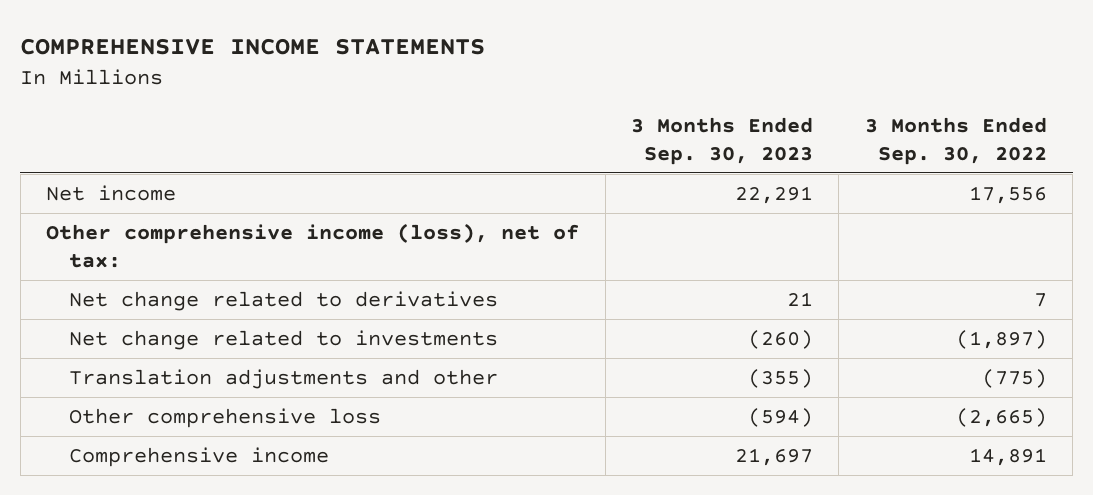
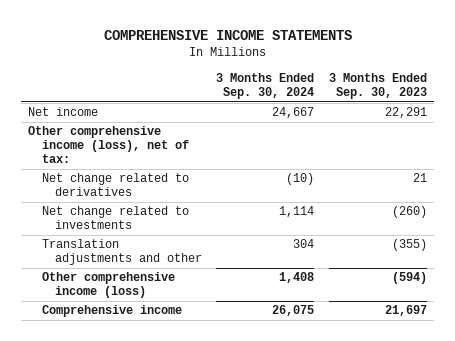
- | 3 Months Ended Sep. 30, 2023 | 3 Months Ended Sep. 30, 2022
+ | 3 Months Ended Sep. 30, 2024 | 3 Months Ended Sep. 30, 2023
- Other comprehensive loss | (594) | (2,665)
+ Other comprehensive income (loss) | 1,408 | (594)

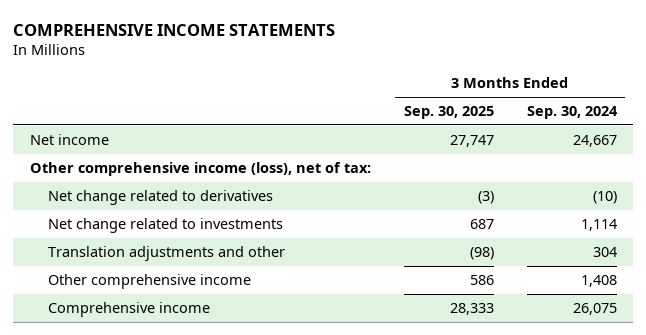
- | 3 Months Ended Sep. 30, 2024 | 3 Months Ended Sep. 30, 2023
+ | 3 Months Ended Sep. 30, 2025 | 3 Months Ended Sep. 30, 2024
- Other comprehensive income (loss) | 1,408 | (594)
+ Other comprehensive income | 586 | 1,408

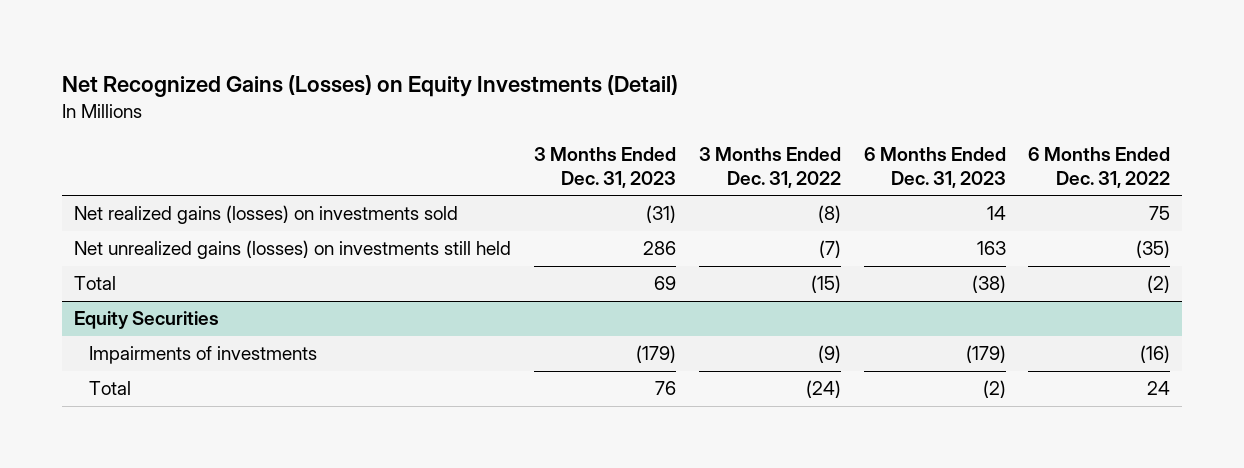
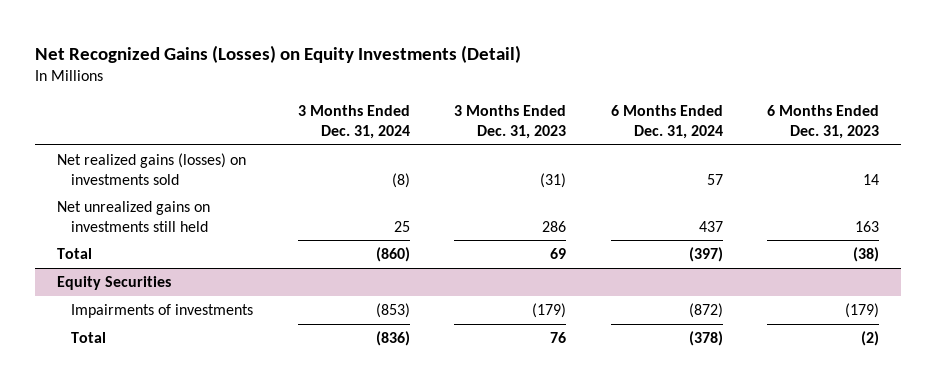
- | 3 Months Ended Dec. 31, 2023 | 3 Months Ended Dec. 31, 2022 | 6 Months Ended Dec. 31, 2023 | 6 Months Ended Dec. 31, 2022
+ | 3 Months Ended Dec. 31, 2024 | 3 Months Ended Dec. 31, 2023 | 6 Months Ended Dec. 31, 2024 | 6 Months Ended Dec. 31, 2023
- Net unrealized gains (losses) on investments still held | 286 | (7) | 163 | (35)
+ Net unrealized gains on investments still held | 25 | 286 | 437 | 163

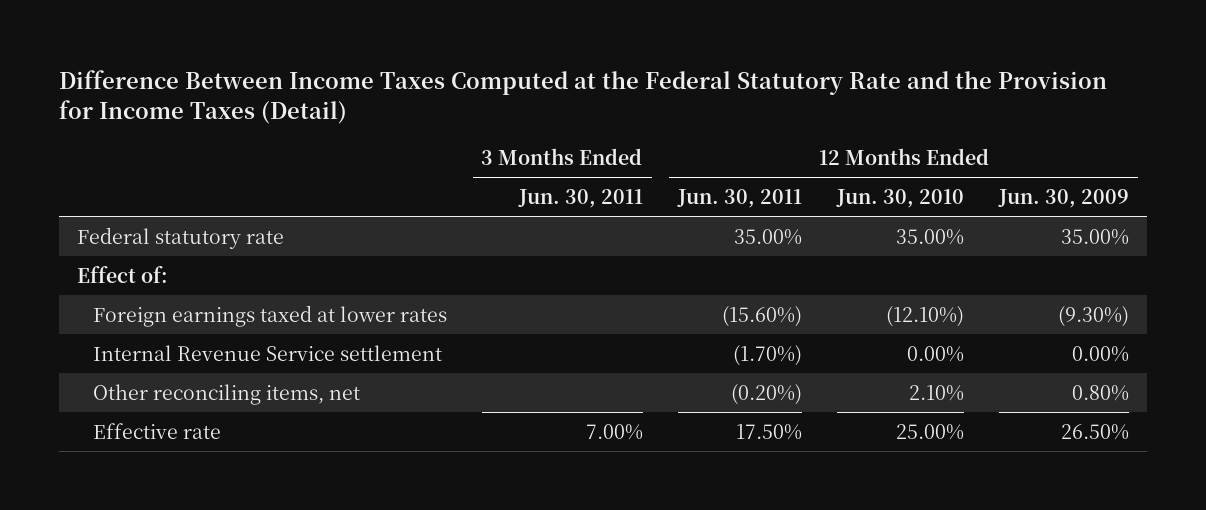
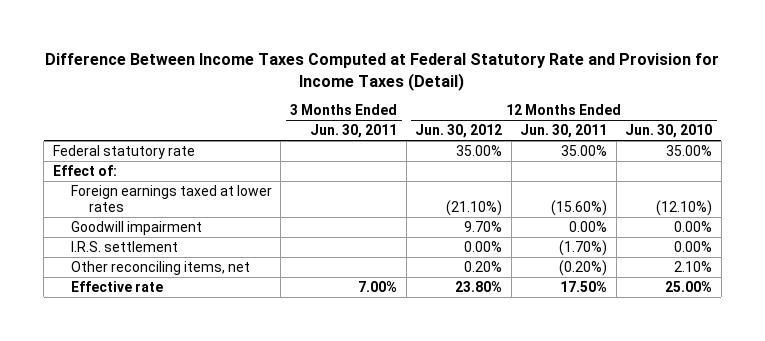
- Difference Between Income Taxes Computed at the Federal Statutory Rate and the Provision for Income Taxes (Detail)
+ Difference Between Income Taxes Computed at Federal Statutory Rate and Provision for Income Taxes (Detail)
- | 3 Months Ended Jun. 30, 2011 | 12 Months Ended Jun. 30, 2011 | 12 Months Ended Jun. 30, 2010 | 12 Months Ended Jun. 30, 2009
+ | 3 Months Ended Jun. 30, 2011 | 12 Months Ended Jun. 30, 2012 | 12 Months Ended Jun. 30, 2011 | 12 Months Ended Jun. 30, 2010
- Internal Revenue Service settlement | | (1.70%) | 0.00% | 0.00%
+ Goodwill impairment | | 9.70% | 0.00% | 0.00%
+ I.R.S. settlement | | 0.00% | (1.70%) | 0.00%

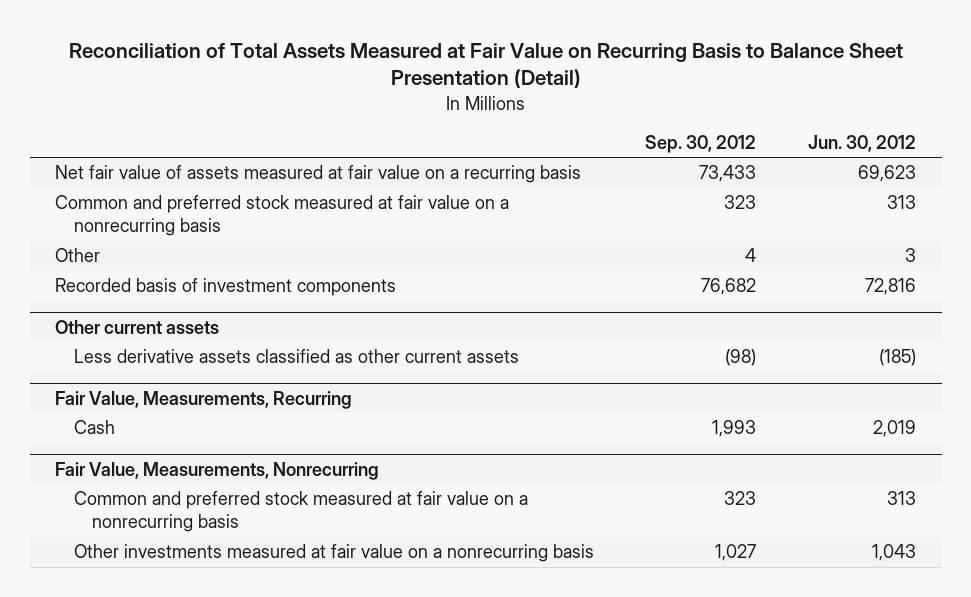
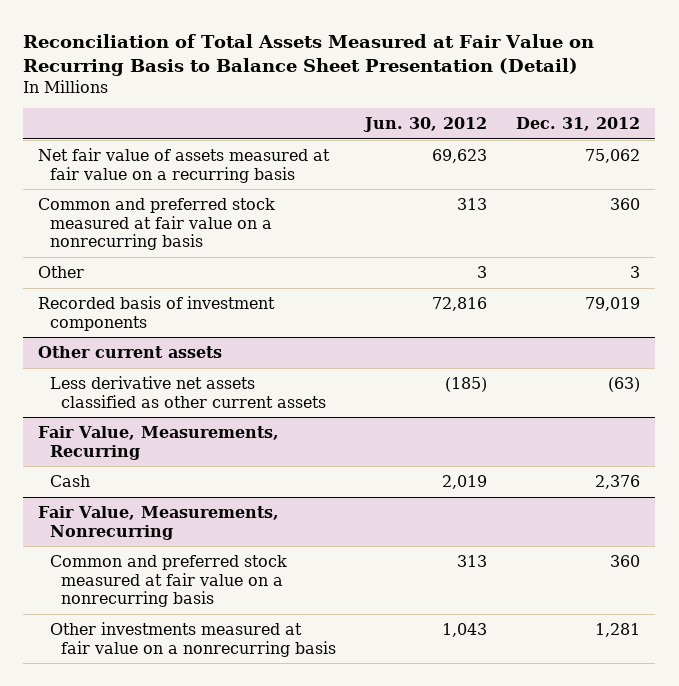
- | Sep. 30, 2012 | Jun. 30, 2012
+ | Jun. 30, 2012 | Dec. 31, 2012
@ Other current assets
- Less derivative assets classified as other current assets | (98) | (185)
+ Less derivative net assets classified as other current assets | (185) | (63)

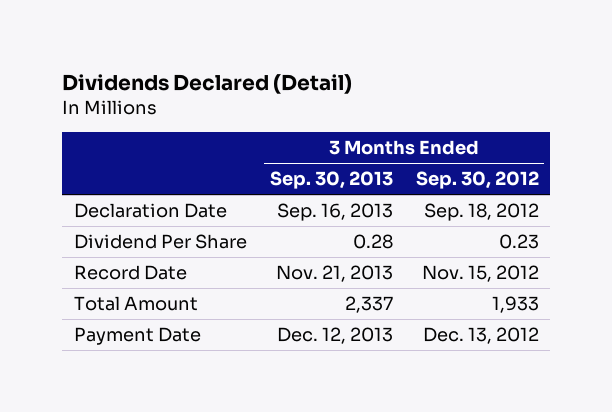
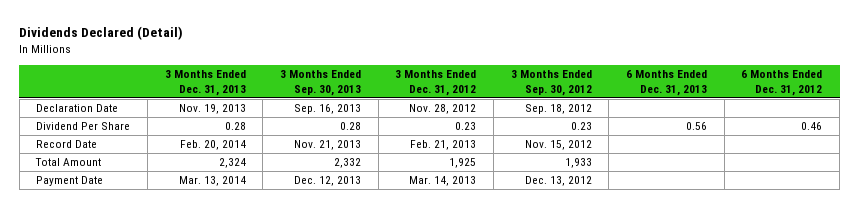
- | 3 Months Ended Sep. 30, 2013 | 3 Months Ended Sep. 30, 2012
+ | 3 Months Ended Dec. 31, 2013 | 3 Months Ended Sep. 30, 2013 | 3 Months Ended Dec. 31, 2012 | 3 Months Ended Sep. 30, 2012 | 6 Months Ended Dec. 31, 2013 | 6 Months Ended Dec. 31, 2012
- Total Amount | 2,337 | 1,933
+ Total Amount | 2,324 | 2,332 | 1,925 | 1,933 | |

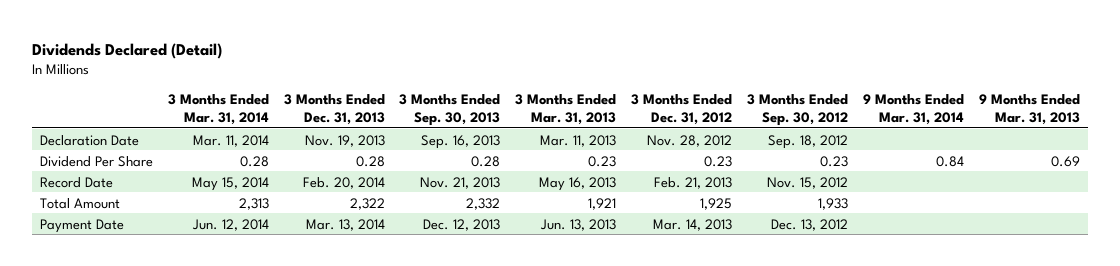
- | 3 Months Ended Dec. 31, 2013 | 3 Months Ended Sep. 30, 2013 | 3 Months Ended Dec. 31, 2012 | 3 Months Ended Sep. 30, 2012 | 6 Months Ended Dec. 31, 2013 | 6 Months Ended Dec. 31, 2012
+ | 3 Months Ended Mar. 31, 2014 | 3 Months Ended Dec. 31, 2013 | 3 Months Ended Sep. 30, 2013 | 3 Months Ended Mar. 31, 2013 | 3 Months Ended Dec. 31, 2012 | 3 Months Ended Sep. 30, 2012 | 9 Months Ended Mar. 31, 2014 | 9 Months Ended Mar. 31, 2013
- Total Amount | 2,324 | 2,332 | 1,925 | 1,933 | |
+ Total Amount | 2,313 | 2,322 | 2,332 | 1,921 | 1,925 | 1,933 | |

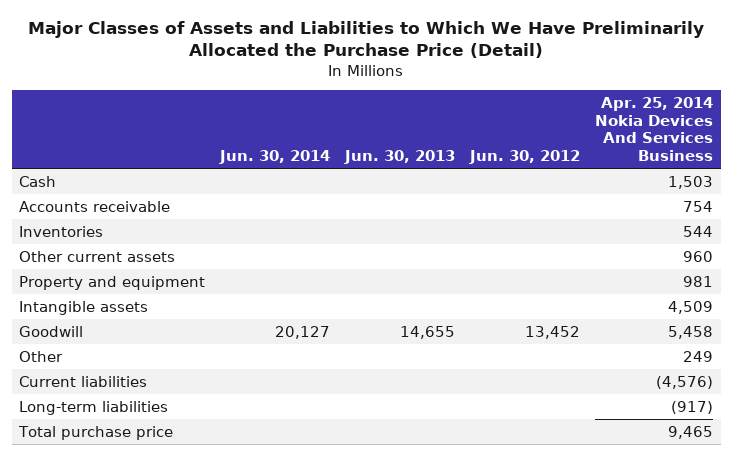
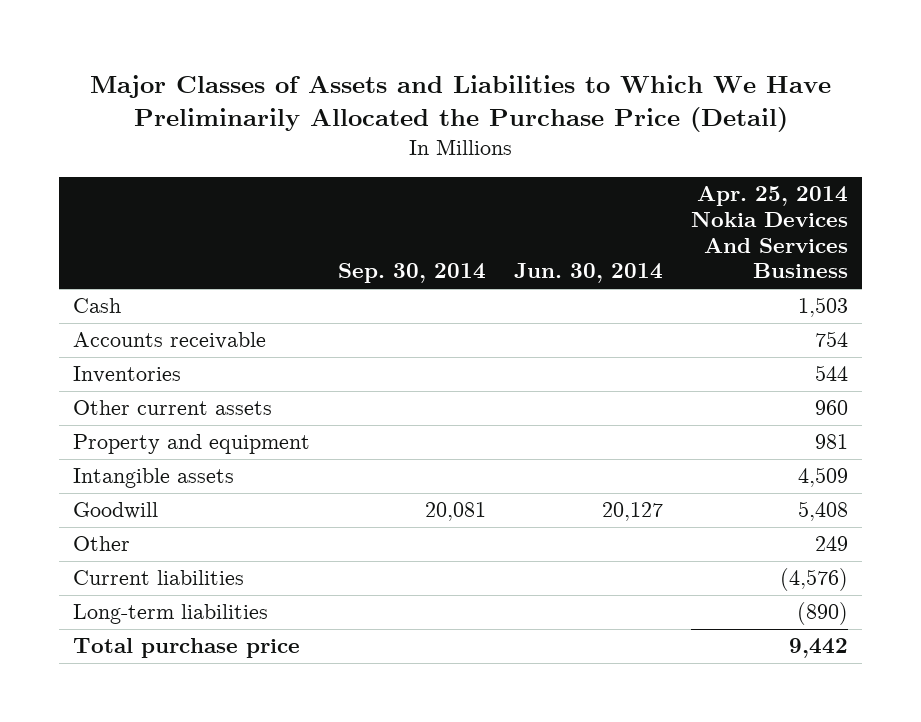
- | Jun. 30, 2014 | Jun. 30, 2013 | Jun. 30, 2012 | Apr. 25, 2014 Nokia Devices And Services Business
+ | Sep. 30, 2014 | Jun. 30, 2014 | Apr. 25, 2014 Nokia Devices And Services Business
- Goodwill | 20,127 | 14,655 | 13,452 | 5,458
+ Goodwill | 20,081 | 20,127 | 5,408
- Long-term liabilities | | | | (917)
- Total purchase price | | | | 9,465
+ Long-term liabilities | | | (890)
+ Total purchase price | | | 9,442

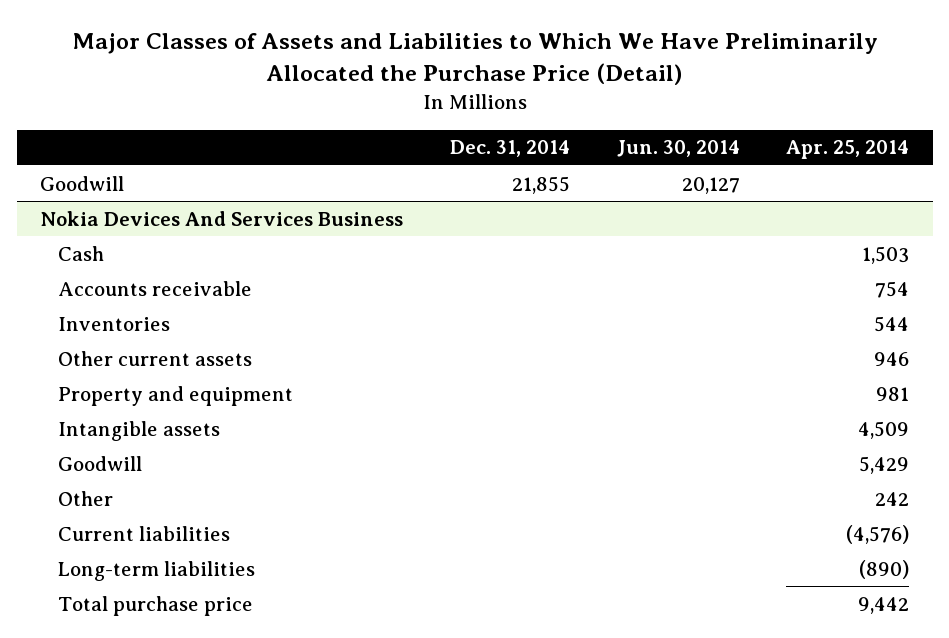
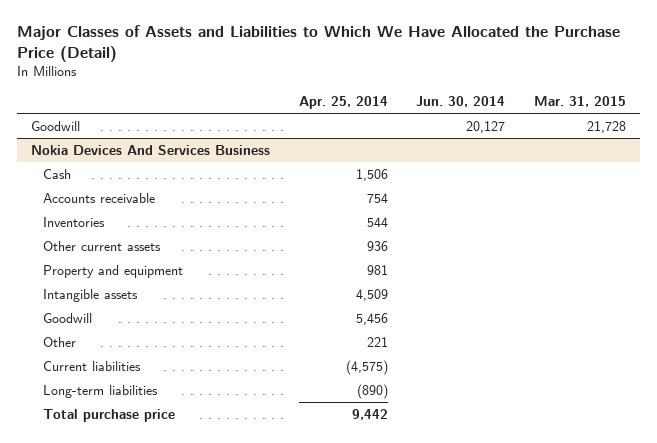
- Major Classes of Assets and Liabilities to Which We Have Preliminarily Allocated the Purchase Price (Detail)
+ Major Classes of Assets and Liabilities to Which We Have Allocated the Purchase Price (Detail)
- | Dec. 31, 2014 | Jun. 30, 2014 | Apr. 25, 2014
+ | Apr. 25, 2014 | Jun. 30, 2014 | Mar. 31, 2015
@ Nokia Devices And Services Business
- Cash | | | 1,503
+ Cash | 1,506 | |
- Other current assets | | | 946
+ Other current assets | 936 | |
- Goodwill | | | 5,429
- Other | | | 242
- Current liabilities | | | (4,576)
+ Goodwill | 5,456 | |
+ Other | 221 | |
+ Current liabilities | (4,575) | |

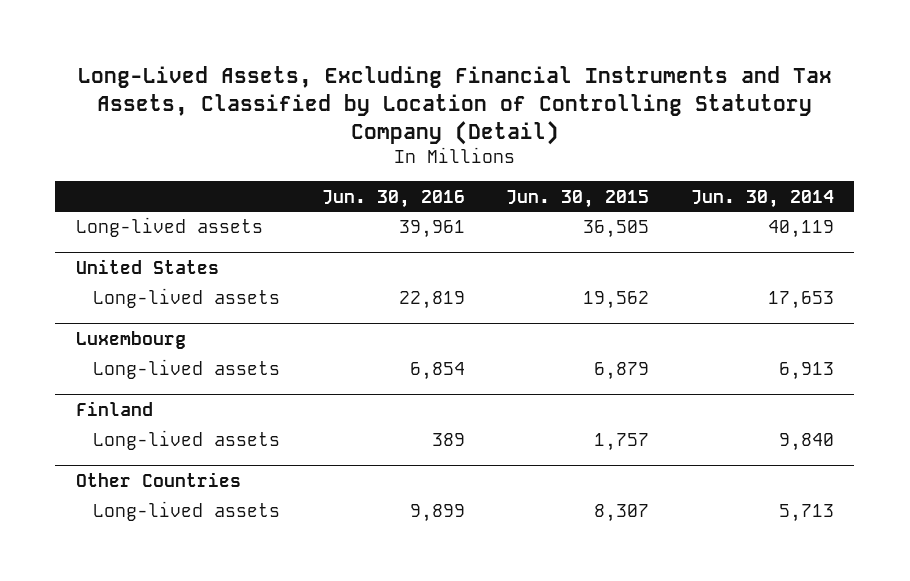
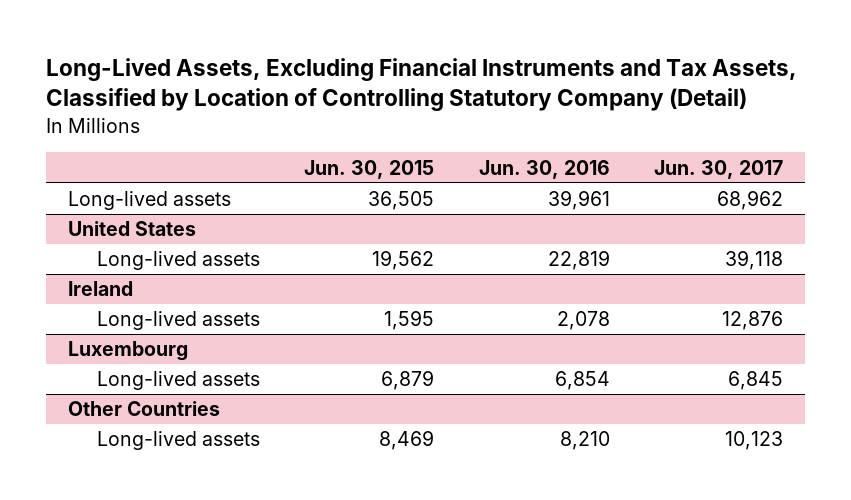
- | Jun. 30, 2016 | Jun. 30, 2015 | Jun. 30, 2014
+ | Jun. 30, 2015 | Jun. 30, 2016 | Jun. 30, 2017
+ Ireland
+ Long-lived assets | 1,595 | 2,078 | 12,876
- Finland
- Long-lived assets | 389 | 1,757 | 9,840
@ Other Countries
- Long-lived assets | 9,899 | 8,307 | 5,713
+ Long-lived assets | 8,469 | 8,210 | 10,123

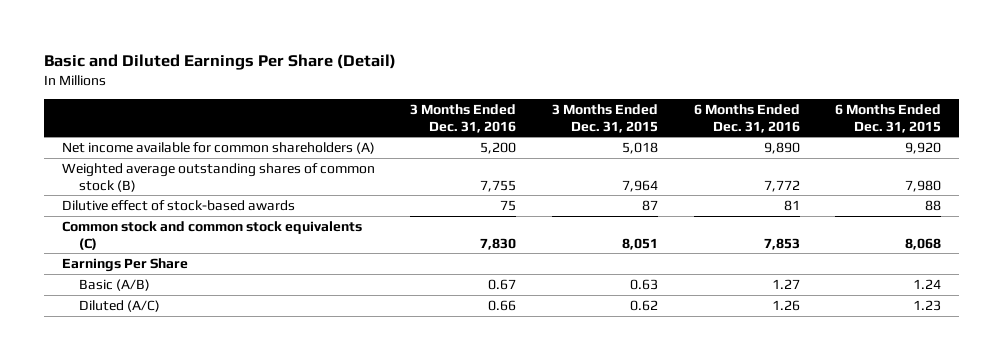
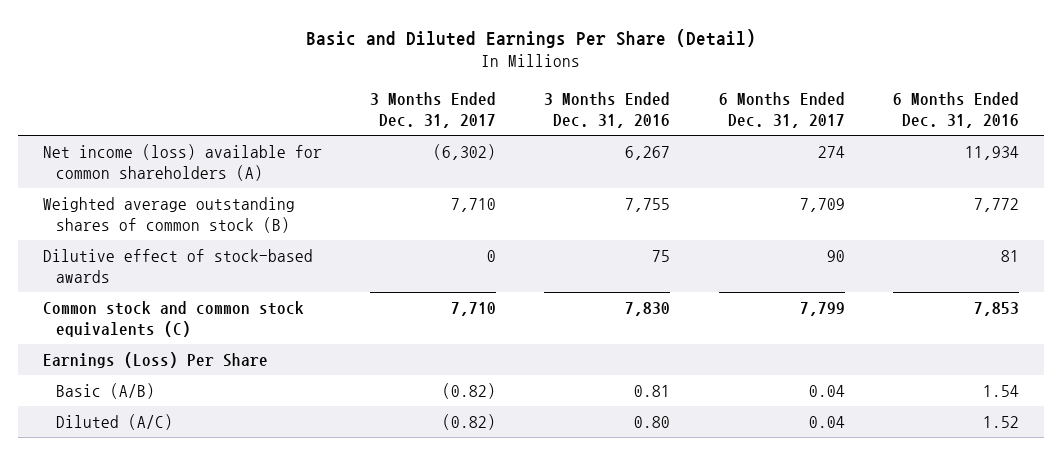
- | 3 Months Ended Dec. 31, 2016 | 3 Months Ended Dec. 31, 2015 | 6 Months Ended Dec. 31, 2016 | 6 Months Ended Dec. 31, 2015
+ | 3 Months Ended Dec. 31, 2017 | 3 Months Ended Dec. 31, 2016 | 6 Months Ended Dec. 31, 2017 | 6 Months Ended Dec. 31, 2016
- Net income available for common shareholders (A) | 5,200 | 5,018 | 9,890 | 9,920
+ Net income (loss) available for common shareholders (A) | (6,302) | 6,267 | 274 | 11,934
- Earnings Per Share
- Basic (A/B) | 0.67 | 0.63 | 1.27 | 1.24
- Diluted (A/C) | 0.66 | 0.62 | 1.26 | 1.23
+ Earnings (Loss) Per Share
+ Basic (A/B) | (0.82) | 0.81 | 0.04 | 1.54
+ Diluted (A/C) | (0.82) | 0.80 | 0.04 | 1.52

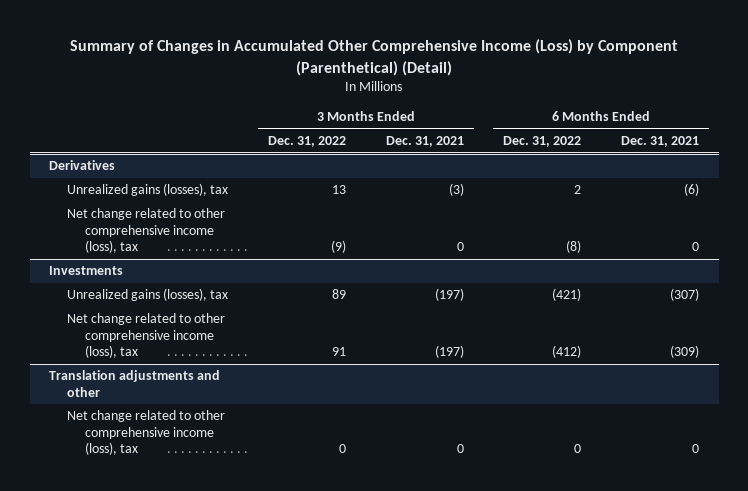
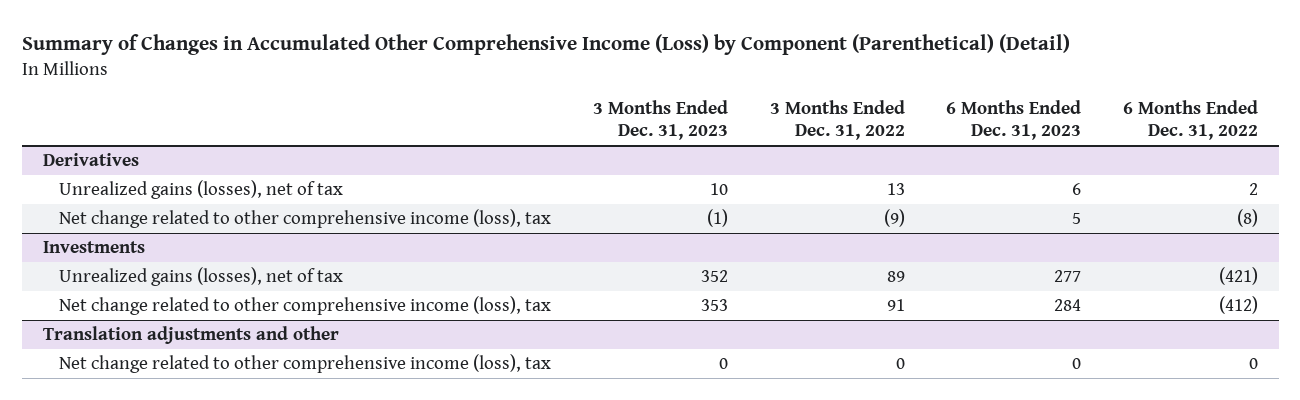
- | 3 Months Ended Dec. 31, 2022 | 3 Months Ended Dec. 31, 2021 | 6 Months Ended Dec. 31, 2022 | 6 Months Ended Dec. 31, 2021
+ | 3 Months Ended Dec. 31, 2023 | 3 Months Ended Dec. 31, 2022 | 6 Months Ended Dec. 31, 2023 | 6 Months Ended Dec. 31, 2022
@ Derivatives
- Unrealized gains (losses), tax | 13 | (3) | 2 | (6)
+ Unrealized gains (losses), net of tax | 10 | 13 | 6 | 2
@ Investments
- Unrealized gains (losses), tax | 89 | (197) | (421) | (307)
+ Unrealized gains (losses), net of tax | 352 | 89 | 277 | (421)

